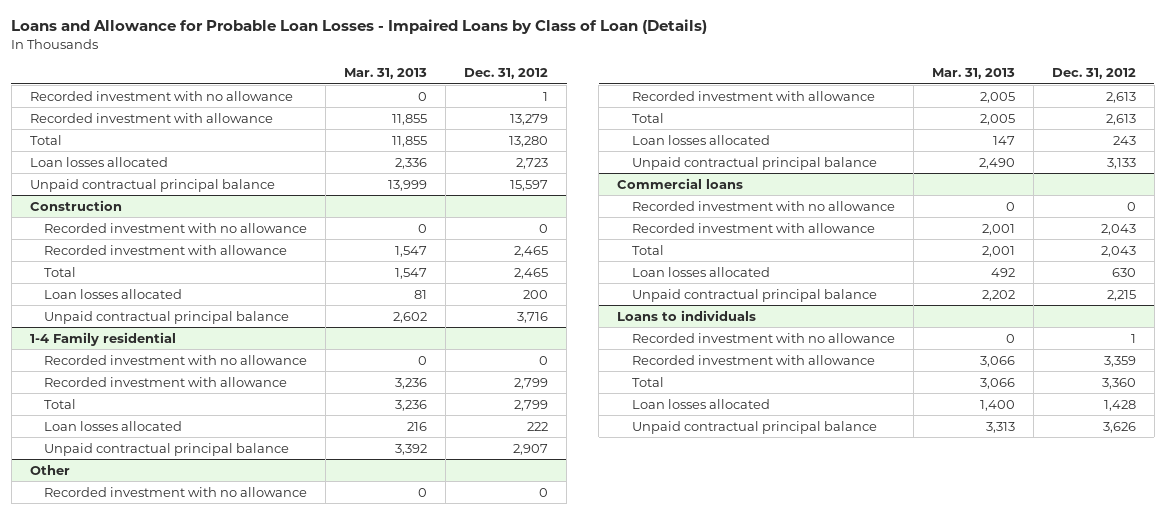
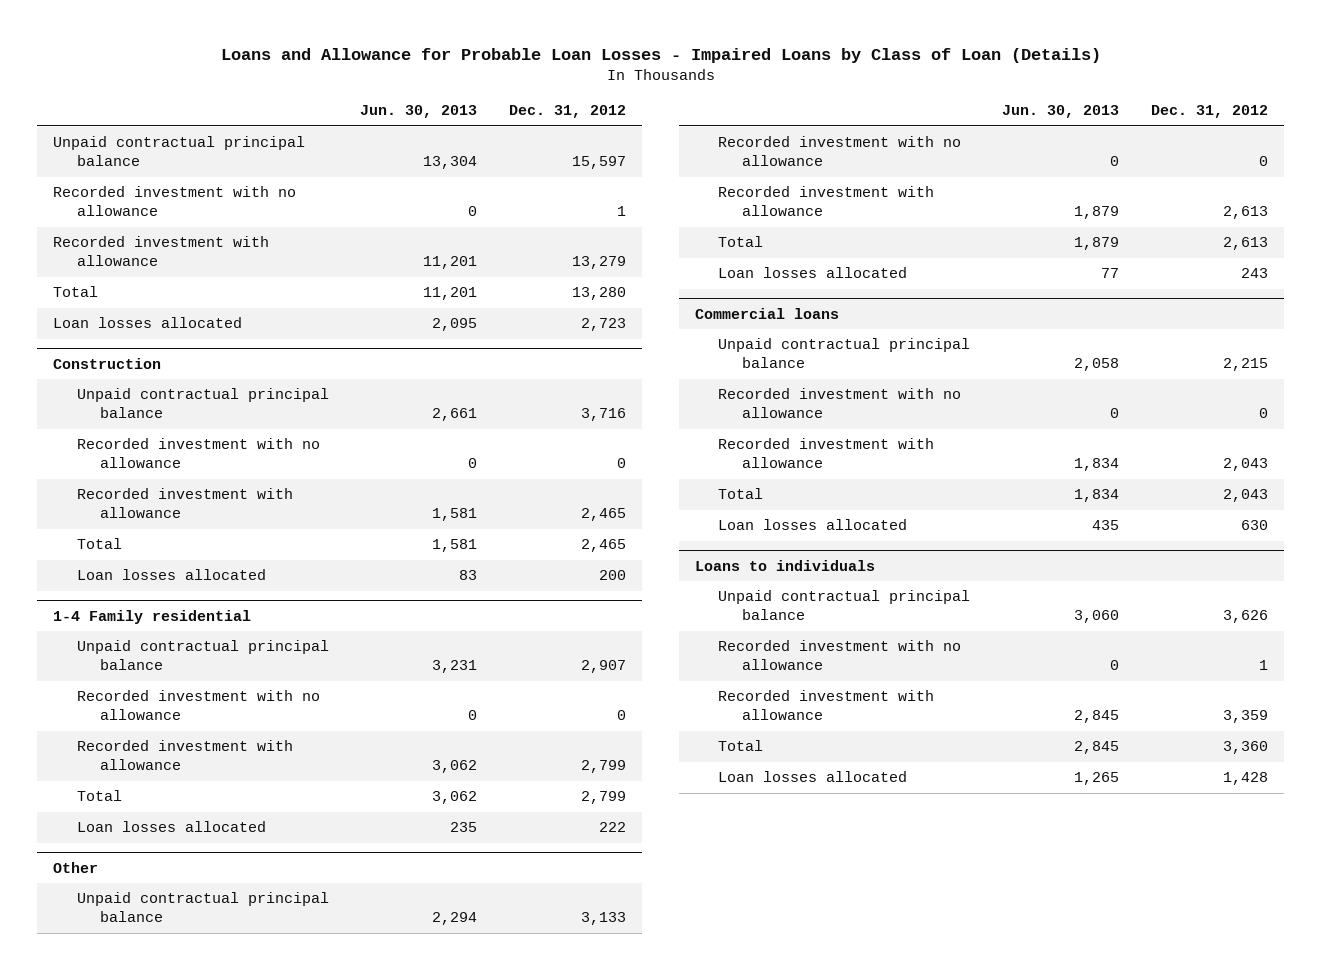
- | Mar. 31, 2013 | Dec. 31, 2012
+ | Jun. 30, 2013 | Dec. 31, 2012
moved up: Unpaid contractual principal balance | 13,304 | 15,597
@ Construction
moved up: Unpaid contractual principal balance | 2,661 | 3,716
@ 1-4 Family residential
moved up: Unpaid contractual principal balance | 3,231 | 2,907
@ Other
moved up: Unpaid contractual principal balance | 2,294 | 3,133
@ Commercial loans
moved up: Unpaid contractual principal balance | 2,058 | 2,215
@ Loans to individuals
moved up: Unpaid contractual principal balance | 3,060 | 3,626

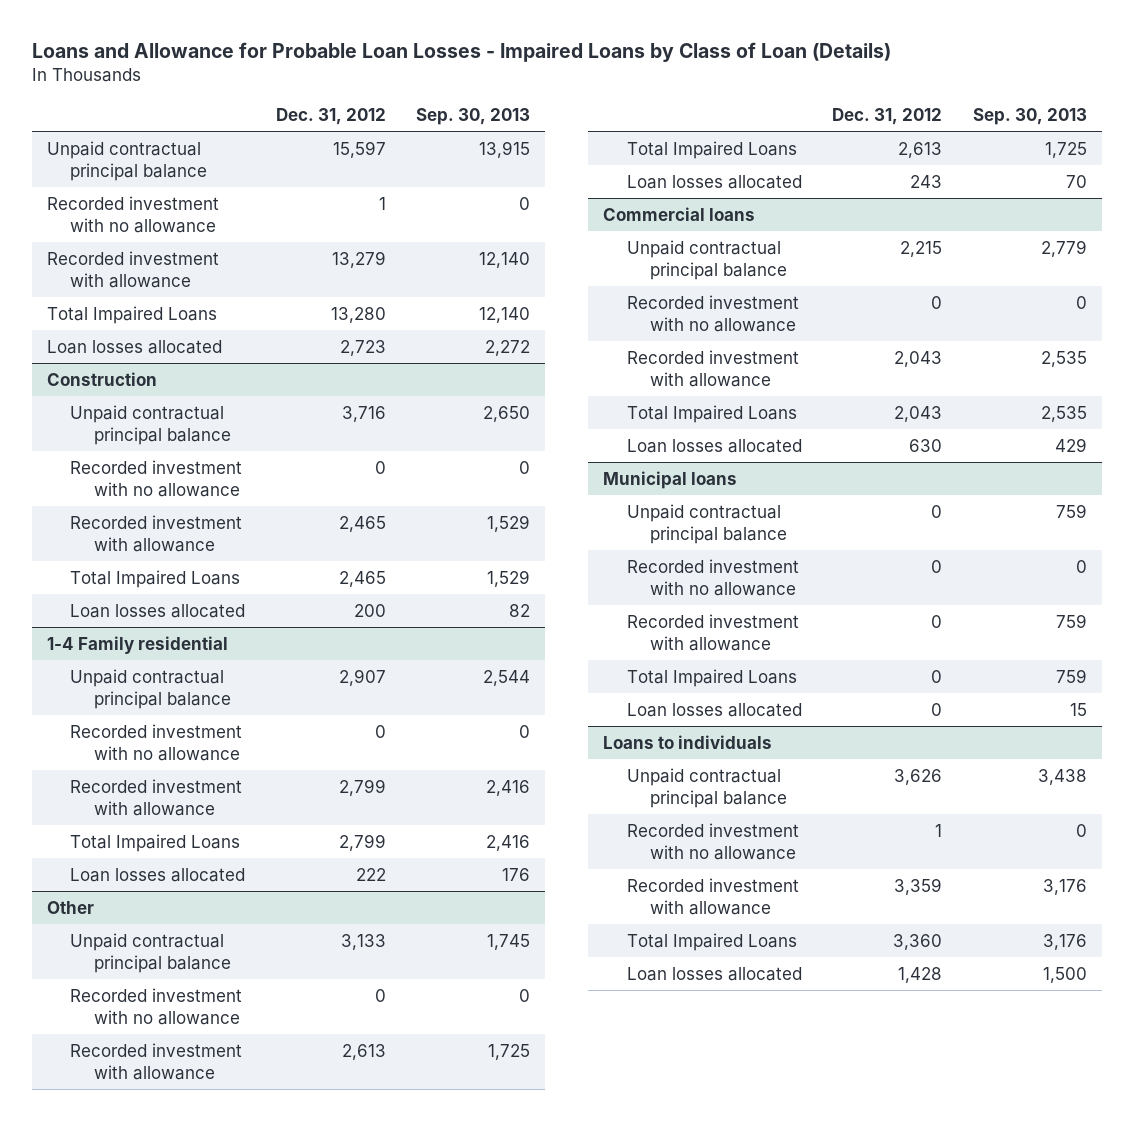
- | Jun. 30, 2013 | Dec. 31, 2012
+ | Dec. 31, 2012 | Sep. 30, 2013
- Total | 11,201 | 13,280
+ Total Impaired Loans | 13,280 | 12,140
@ Construction
- Total | 1,581 | 2,465
+ Total Impaired Loans | 2,465 | 1,529
@ 1-4 Family residential
- Total | 3,062 | 2,799
+ Total Impaired Loans | 2,799 | 2,416
@ Other
- Total | 1,879 | 2,613
+ Total Impaired Loans | 2,613 | 1,725
@ Commercial loans
- Total | 1,834 | 2,043
+ Total Impaired Loans | 2,043 | 2,535
+ Municipal loans
+ Unpaid contractual principal balance | 0 | 759
+ Recorded investment with no allowance | 0 | 0
+ Recorded investment with allowance | 0 | 759
+ Total Impaired Loans | 0 | 759
+ Loan losses allocated | 0 | 15
@ Loans to individuals
- Total | 2,845 | 3,360
+ Total Impaired Loans | 3,360 | 3,176

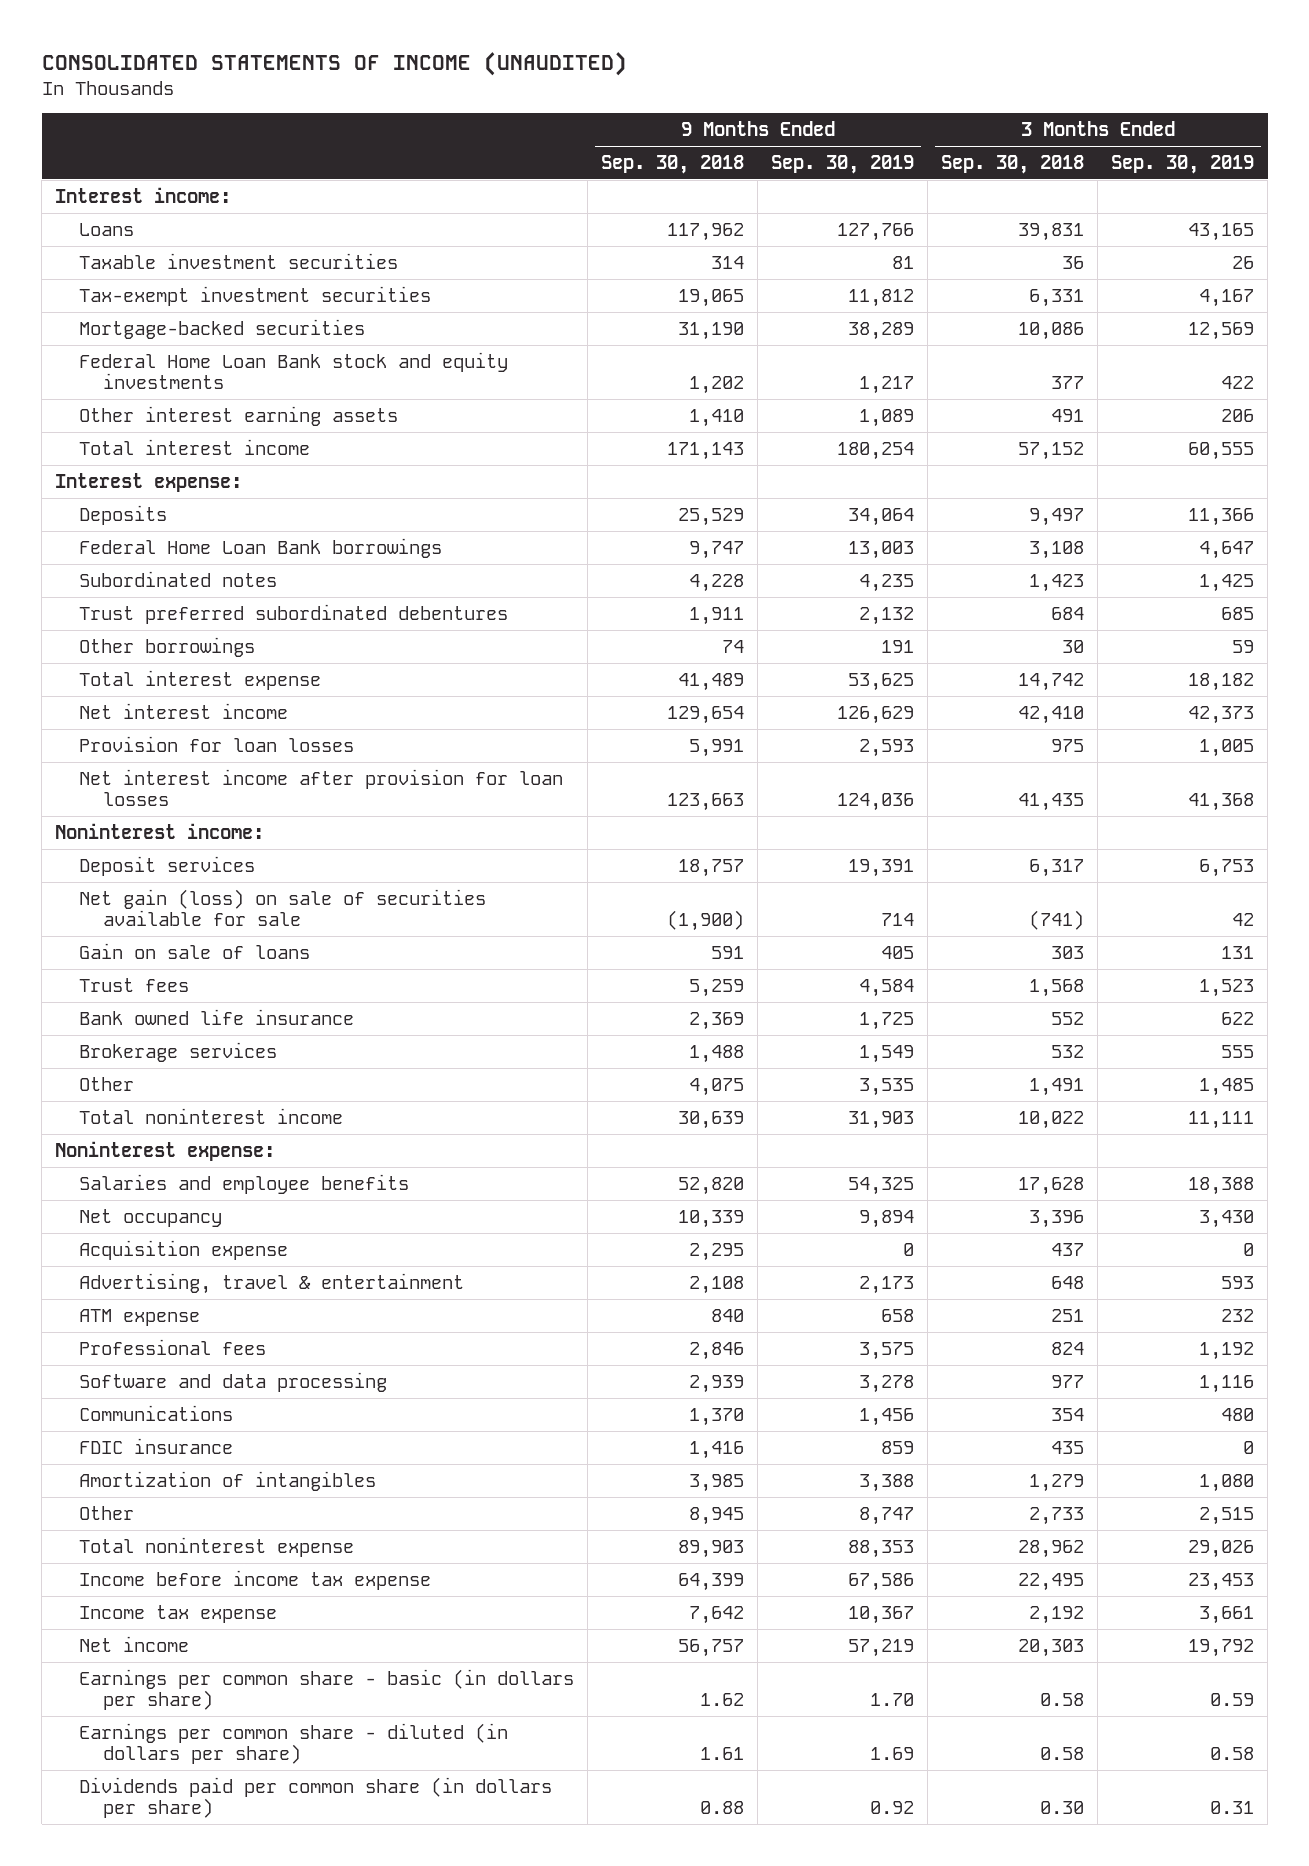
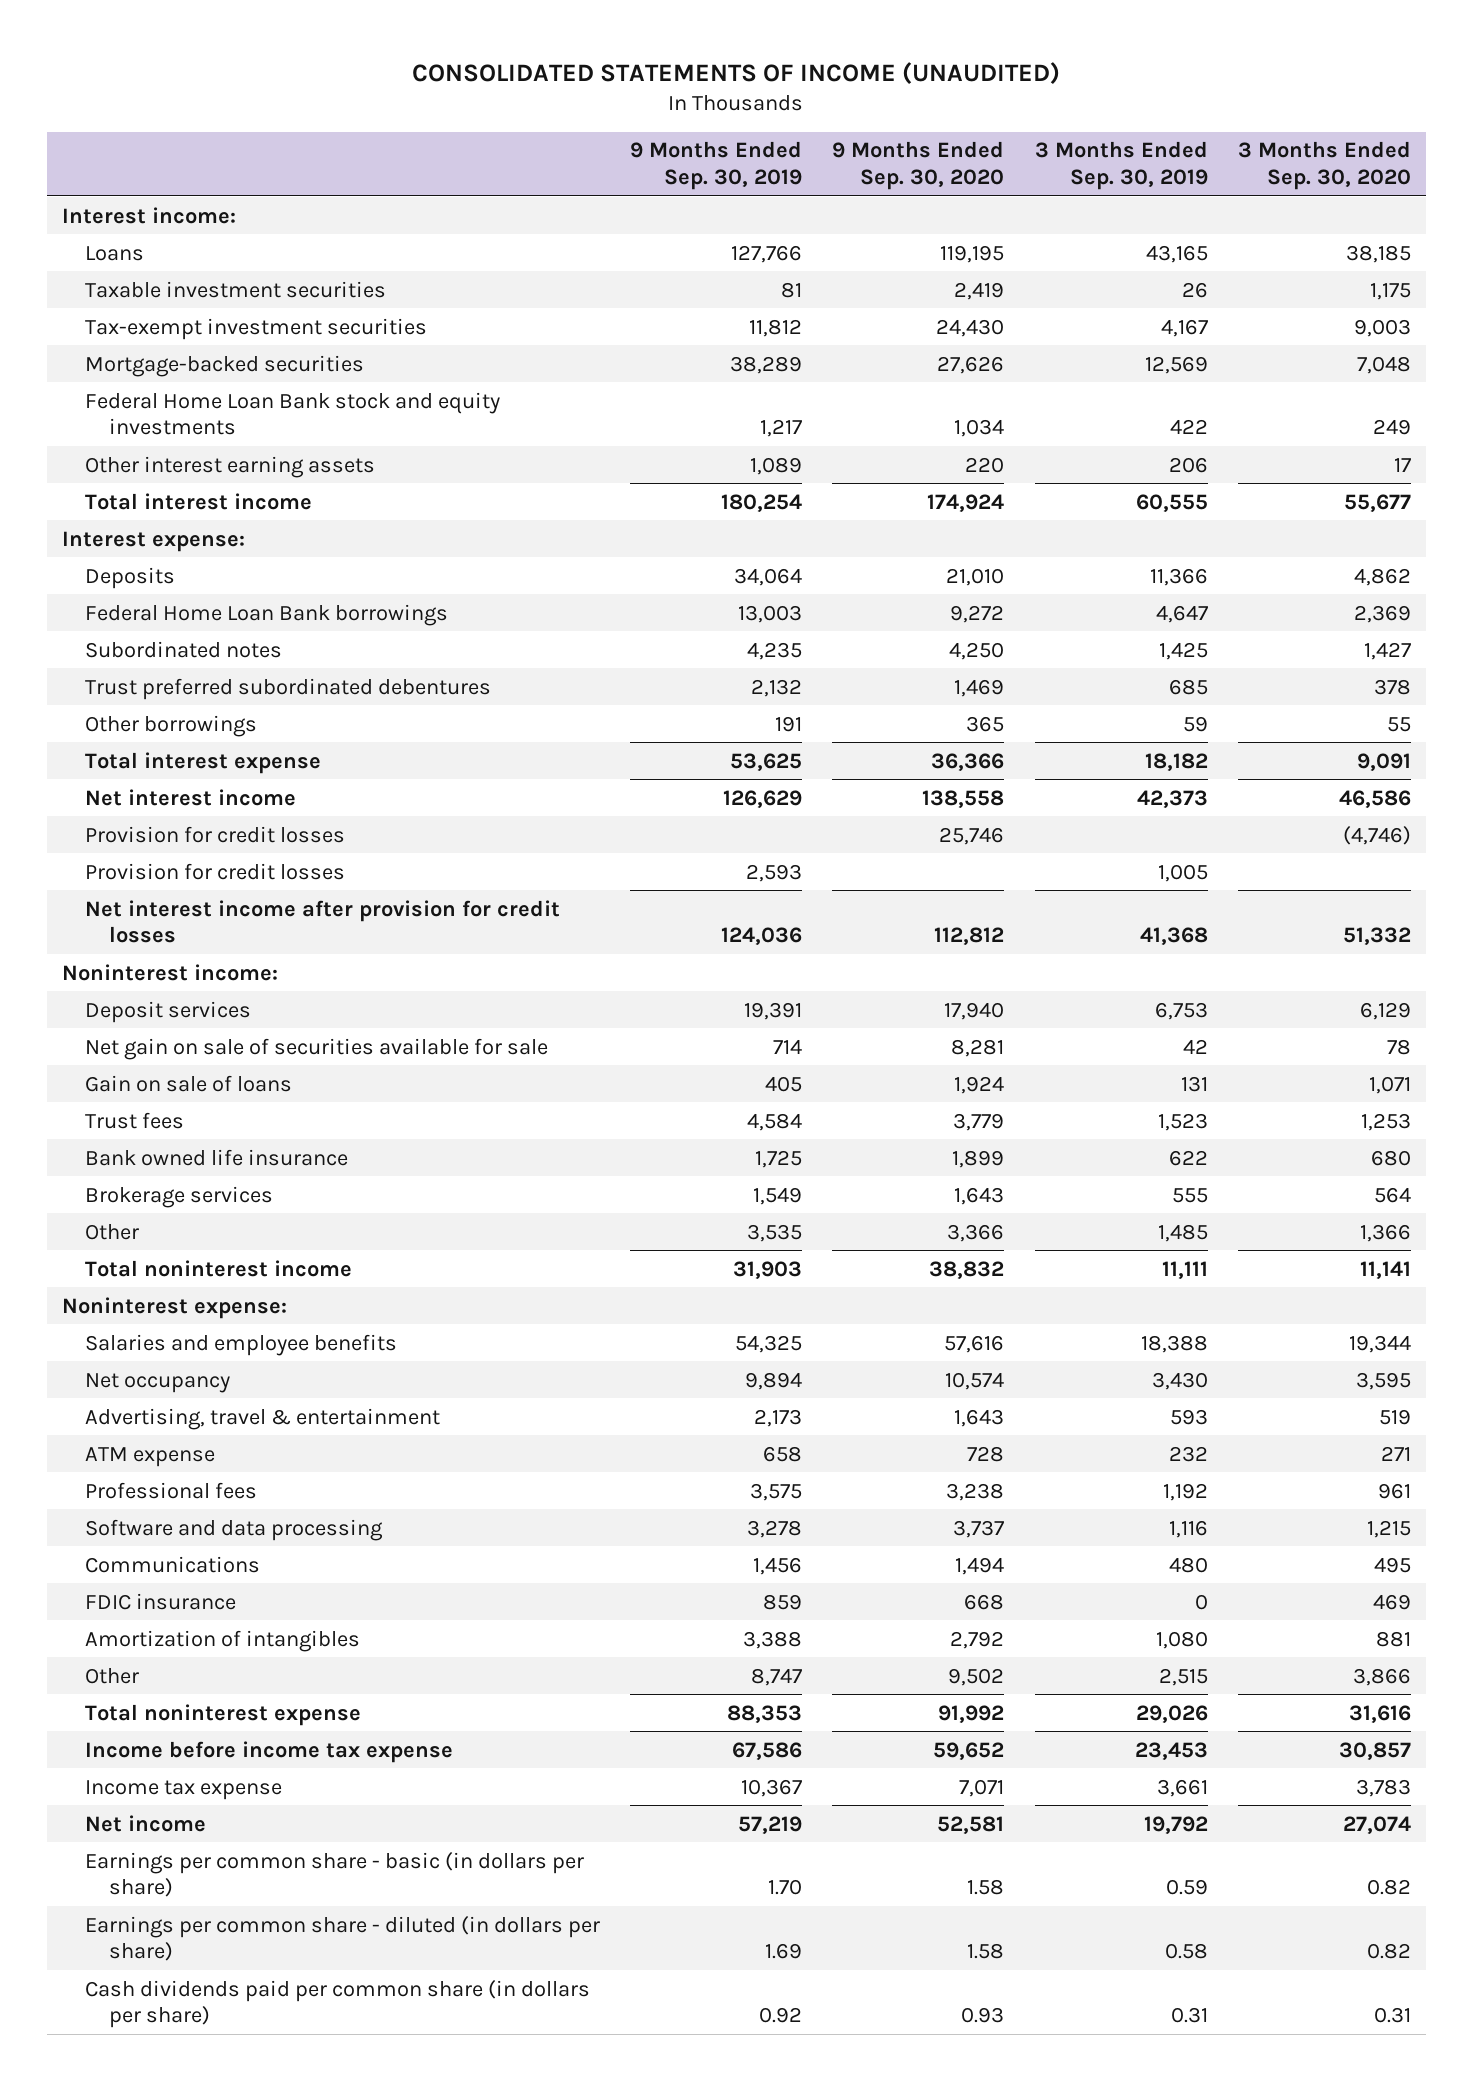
- | 9 Months Ended Sep. 30, 2018 | 9 Months Ended Sep. 30, 2019 | 3 Months Ended Sep. 30, 2018 | 3 Months Ended Sep. 30, 2019
+ | 9 Months Ended Sep. 30, 2019 | 9 Months Ended Sep. 30, 2020 | 3 Months Ended Sep. 30, 2019 | 3 Months Ended Sep. 30, 2020
- Provision for loan losses | 5,991 | 2,593 | 975 | 1,005
- Net interest income after provision for loan losses | 123,663 | 124,036 | 41,435 | 41,368
+ Provision for credit losses | | 25,746 | | (4,746)
+ Provision for credit losses | 2,593 | | 1,005 |
+ Net interest income after provision for credit losses | 124,036 | 112,812 | 41,368 | 51,332
- Net gain (loss) on sale of securities available for sale | (1,900) | 714 | (741) | 42
+ Net gain on sale of securities available for sale | 714 | 8,281 | 42 | 78
- Acquisition expense | 2,295 | 0 | 437 | 0
- Dividends paid per common share (in dollars per share) | 0.88 | 0.92 | 0.30 | 0.31
+ Cash dividends paid per common share (in dollars per share) | 0.92 | 0.93 | 0.31 | 0.31

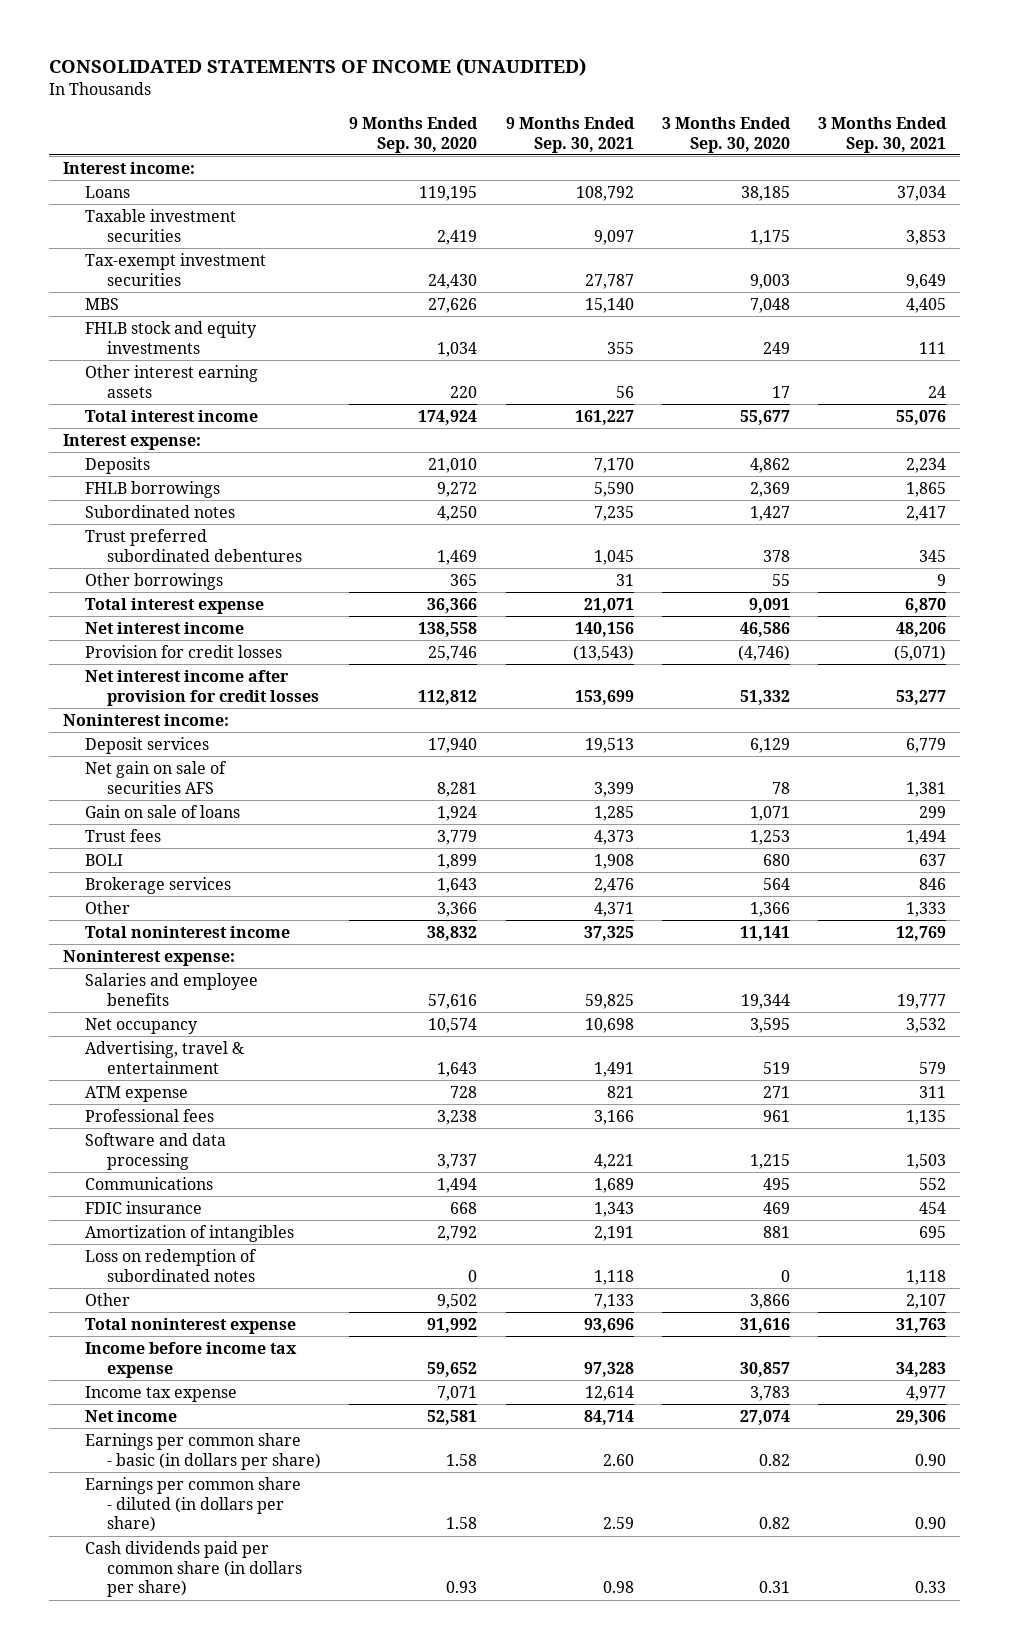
- | 9 Months Ended Sep. 30, 2019 | 9 Months Ended Sep. 30, 2020 | 3 Months Ended Sep. 30, 2019 | 3 Months Ended Sep. 30, 2020
+ | 9 Months Ended Sep. 30, 2020 | 9 Months Ended Sep. 30, 2021 | 3 Months Ended Sep. 30, 2020 | 3 Months Ended Sep. 30, 2021
- Mortgage-backed securities | 38,289 | 27,626 | 12,569 | 7,048
- Federal Home Loan Bank stock and equity investments | 1,217 | 1,034 | 422 | 249
+ MBS | 27,626 | 15,140 | 7,048 | 4,405
+ FHLB stock and equity investments | 1,034 | 355 | 249 | 111
- Federal Home Loan Bank borrowings | 13,003 | 9,272 | 4,647 | 2,369
+ FHLB borrowings | 9,272 | 5,590 | 2,369 | 1,865
- Provision for credit losses | 2,593 | | 1,005 |
- Net gain on sale of securities available for sale | 714 | 8,281 | 42 | 78
+ Net gain on sale of securities AFS | 8,281 | 3,399 | 78 | 1,381
- Bank owned life insurance | 1,725 | 1,899 | 622 | 680
+ BOLI | 1,899 | 1,908 | 680 | 637
+ Loss on redemption of subordinated notes | 0 | 1,118 | 0 | 1,118

